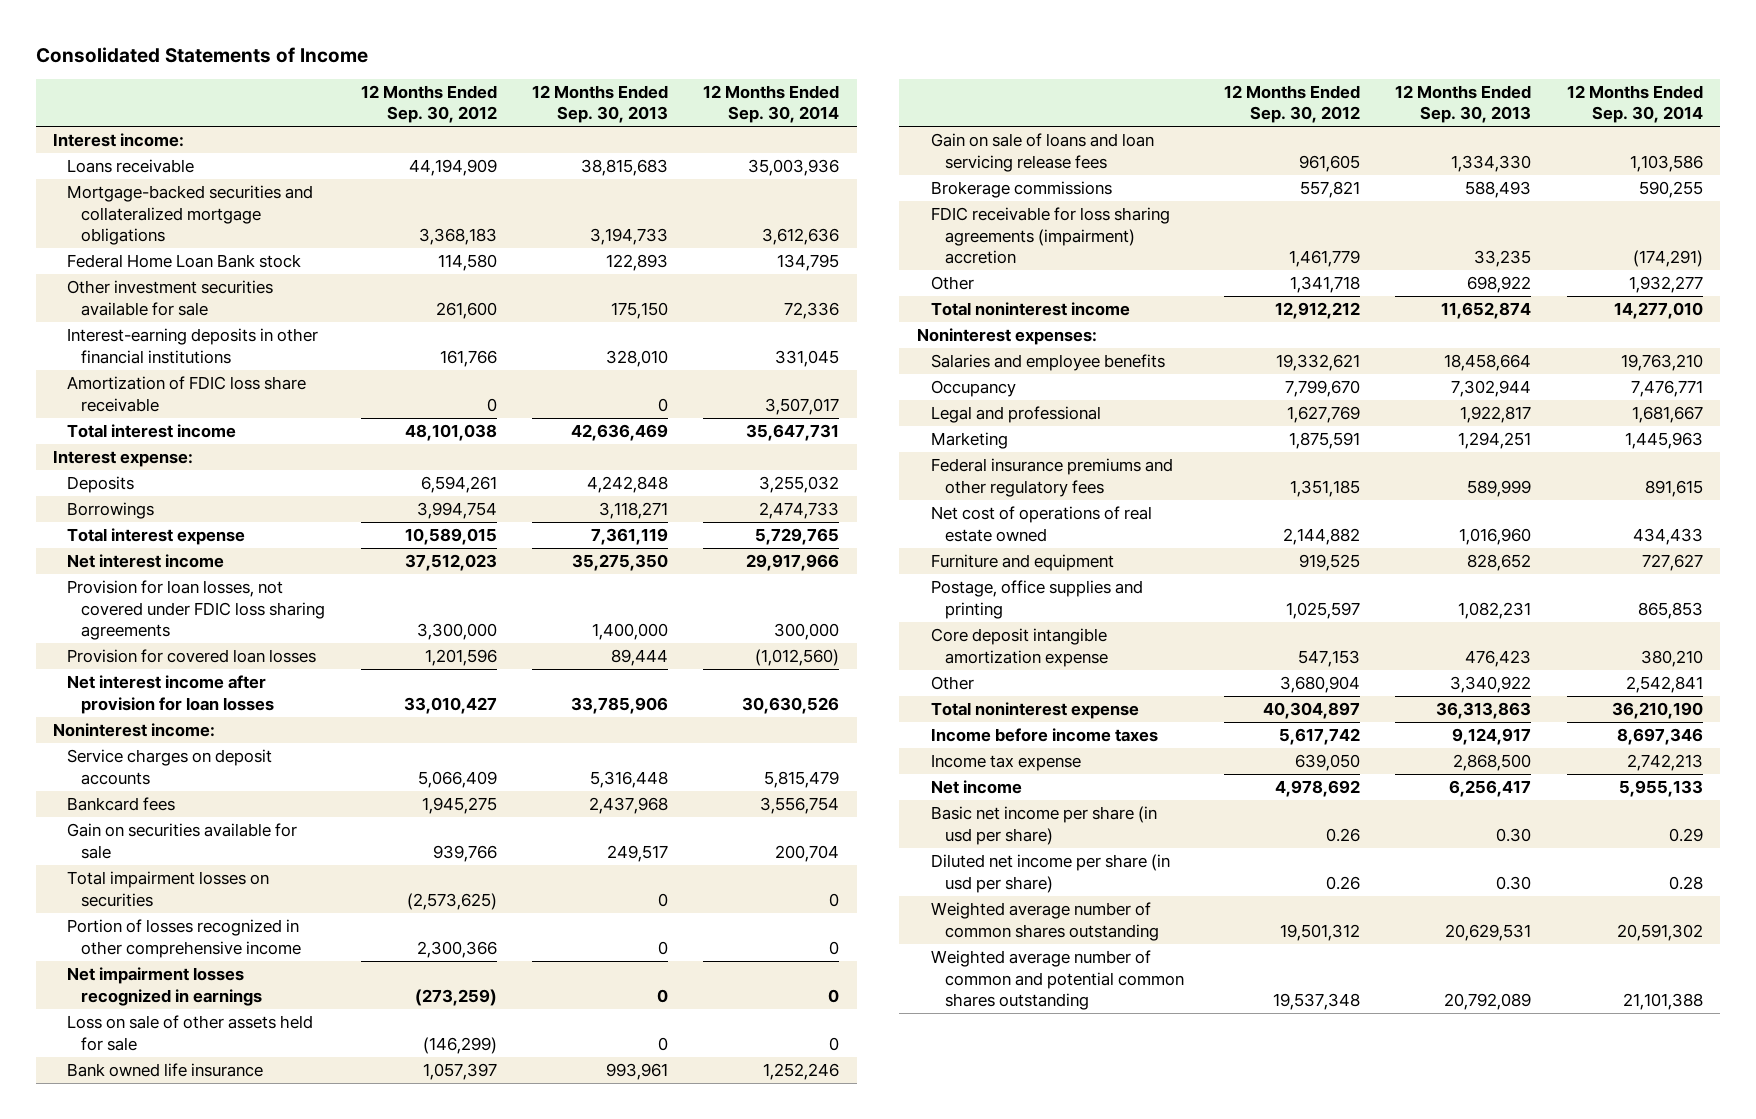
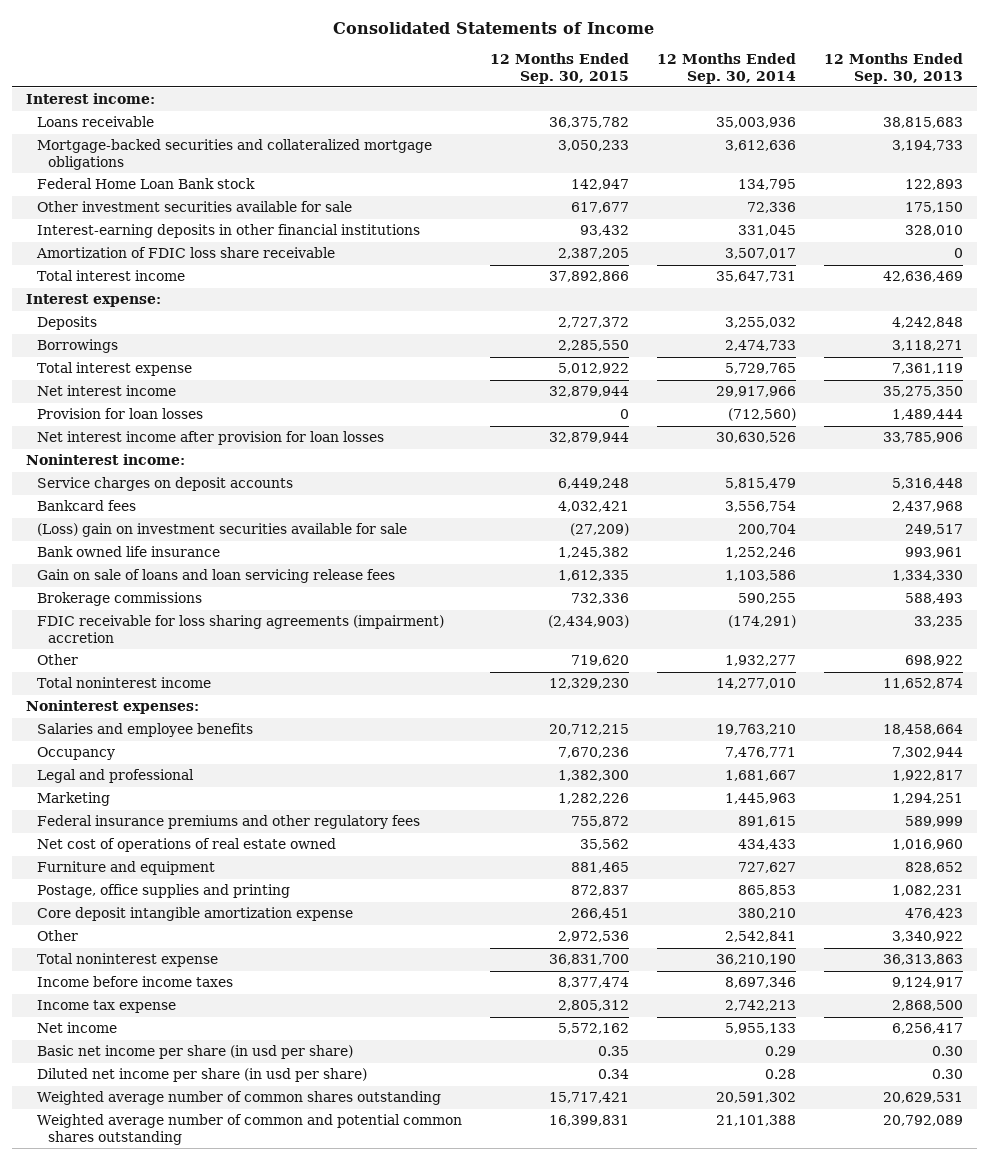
- | 12 Months Ended Sep. 30, 2012 | 12 Months Ended Sep. 30, 2013 | 12 Months Ended Sep. 30, 2014
+ | 12 Months Ended Sep. 30, 2015 | 12 Months Ended Sep. 30, 2014 | 12 Months Ended Sep. 30, 2013
- Provision for loan losses, not covered under FDIC loss sharing agreements | 3,300,000 | 1,400,000 | 300,000
- Provision for covered loan losses | 1,201,596 | 89,444 | (1,012,560)
+ Provision for loan losses | 0 | (712,560) | 1,489,444
- Gain on securities available for sale | 939,766 | 249,517 | 200,704
- Total impairment losses on securities | (2,573,625) | 0 | 0
- Portion of losses recognized in other comprehensive income | 2,300,366 | 0 | 0
- Net impairment losses recognized in earnings | (273,259) | 0 | 0
- Loss on sale of other assets held for sale | (146,299) | 0 | 0
+ (Loss) gain on investment securities available for sale | (27,209) | 200,704 | 249,517

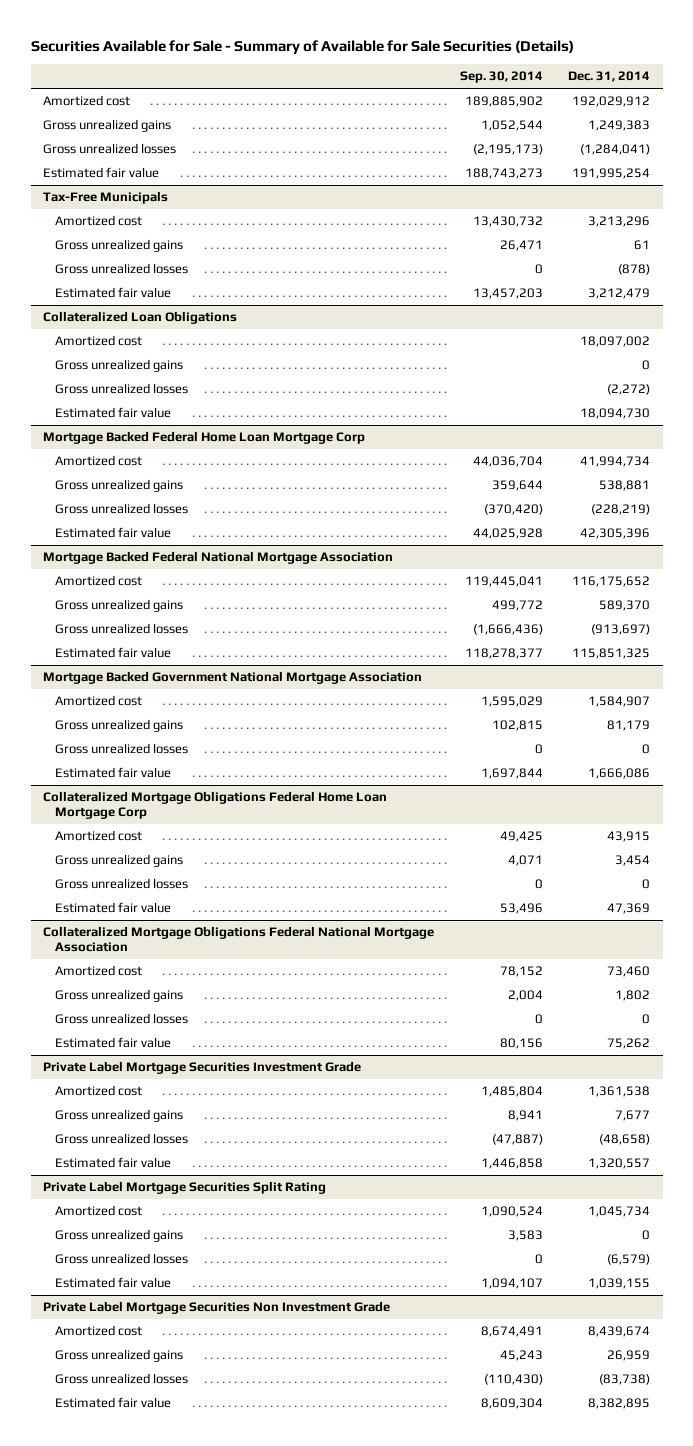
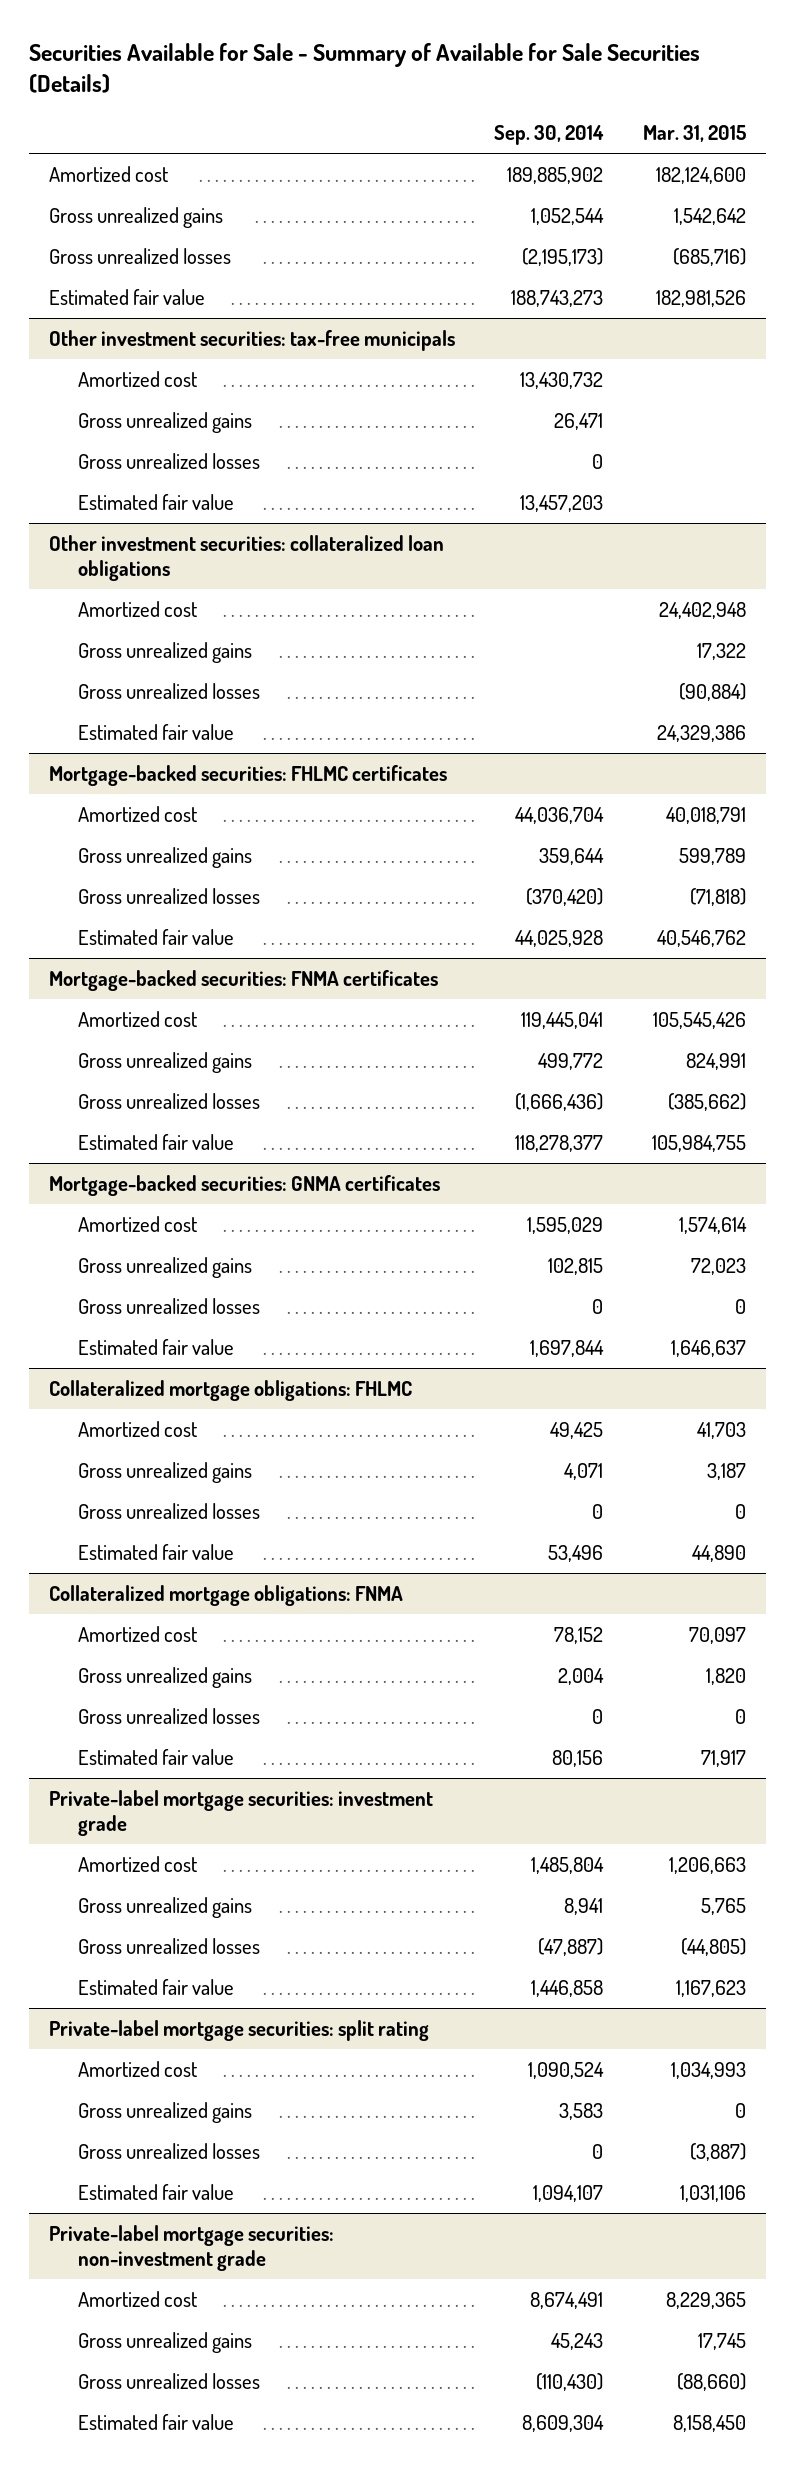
- | Sep. 30, 2014 | Dec. 31, 2014
+ | Sep. 30, 2014 | Mar. 31, 2015
- Tax-Free Municipals
+ Other investment securities: tax-free municipals
- Collateralized Loan Obligations
+ Other investment securities: collateralized loan obligations
- Mortgage Backed Federal Home Loan Mortgage Corp
+ Mortgage-backed securities: FHLMC certificates
- Mortgage Backed Federal National Mortgage Association
+ Mortgage-backed securities: FNMA certificates
- Mortgage Backed Government National Mortgage Association
+ Mortgage-backed securities: GNMA certificates
- Collateralized Mortgage Obligations Federal Home Loan Mortgage Corp
+ Collateralized mortgage obligations: FHLMC
- Collateralized Mortgage Obligations Federal National Mortgage Association
+ Collateralized mortgage obligations: FNMA
- Private Label Mortgage Securities Investment Grade
+ Private-label mortgage securities: investment grade
- Private Label Mortgage Securities Split Rating
+ Private-label mortgage securities: split rating
- Private Label Mortgage Securities Non Investment Grade
+ Private-label mortgage securities: non-investment grade

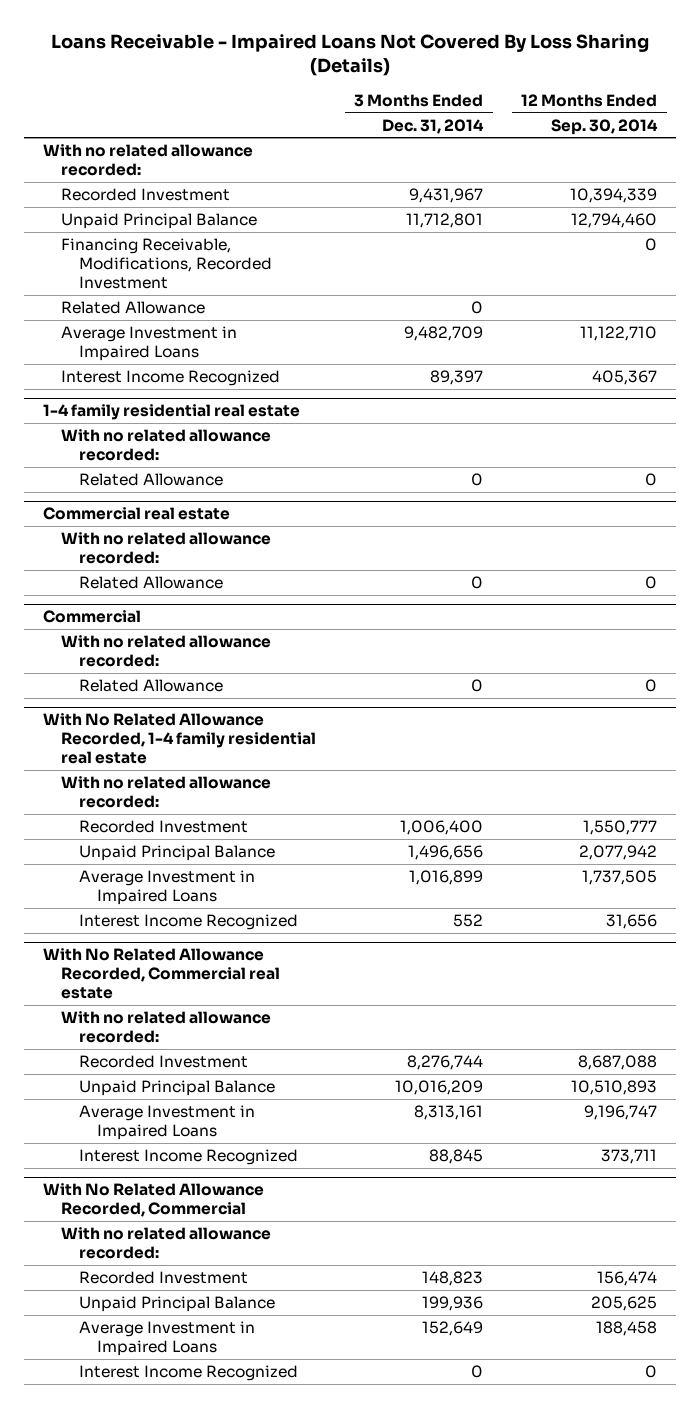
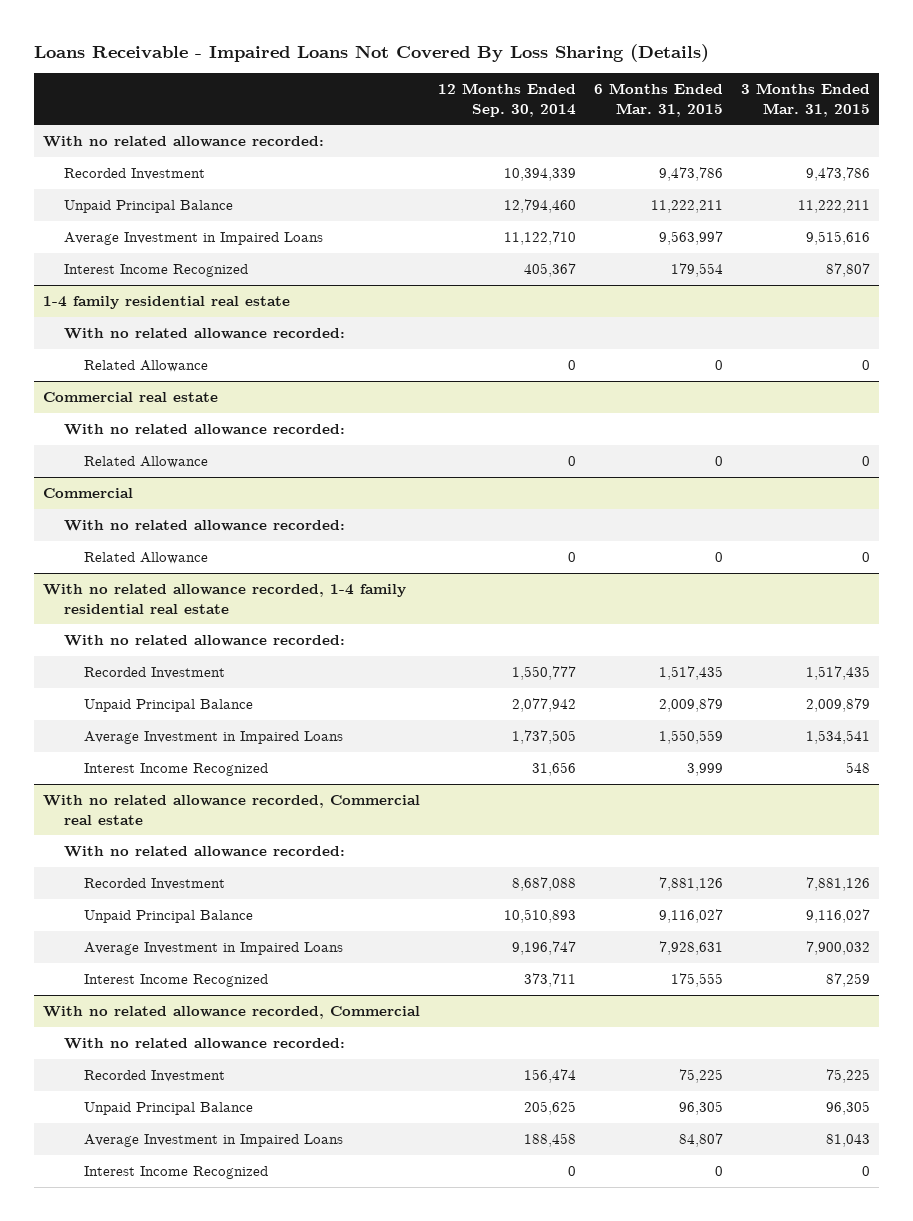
- | 3 Months Ended Dec. 31, 2014 | 12 Months Ended Sep. 30, 2014
+ | 12 Months Ended Sep. 30, 2014 | 6 Months Ended Mar. 31, 2015 | 3 Months Ended Mar. 31, 2015
- Financing Receivable, Modifications, Recorded Investment | | 0
- Related Allowance | 0 |
- With No Related Allowance Recorded, 1-4 family residential real estate
+ With no related allowance recorded, 1-4 family residential real estate
- With No Related Allowance Recorded, Commercial real estate
+ With no related allowance recorded, Commercial real estate
- With No Related Allowance Recorded, Commercial
+ With no related allowance recorded, Commercial

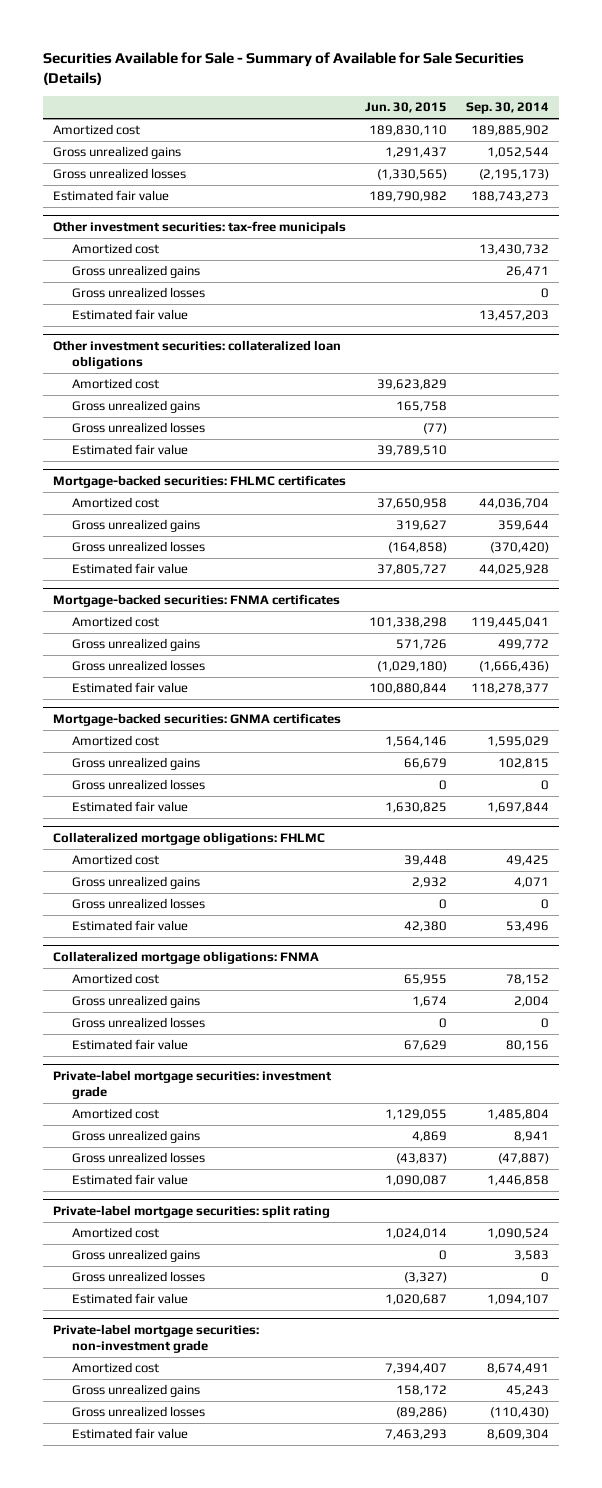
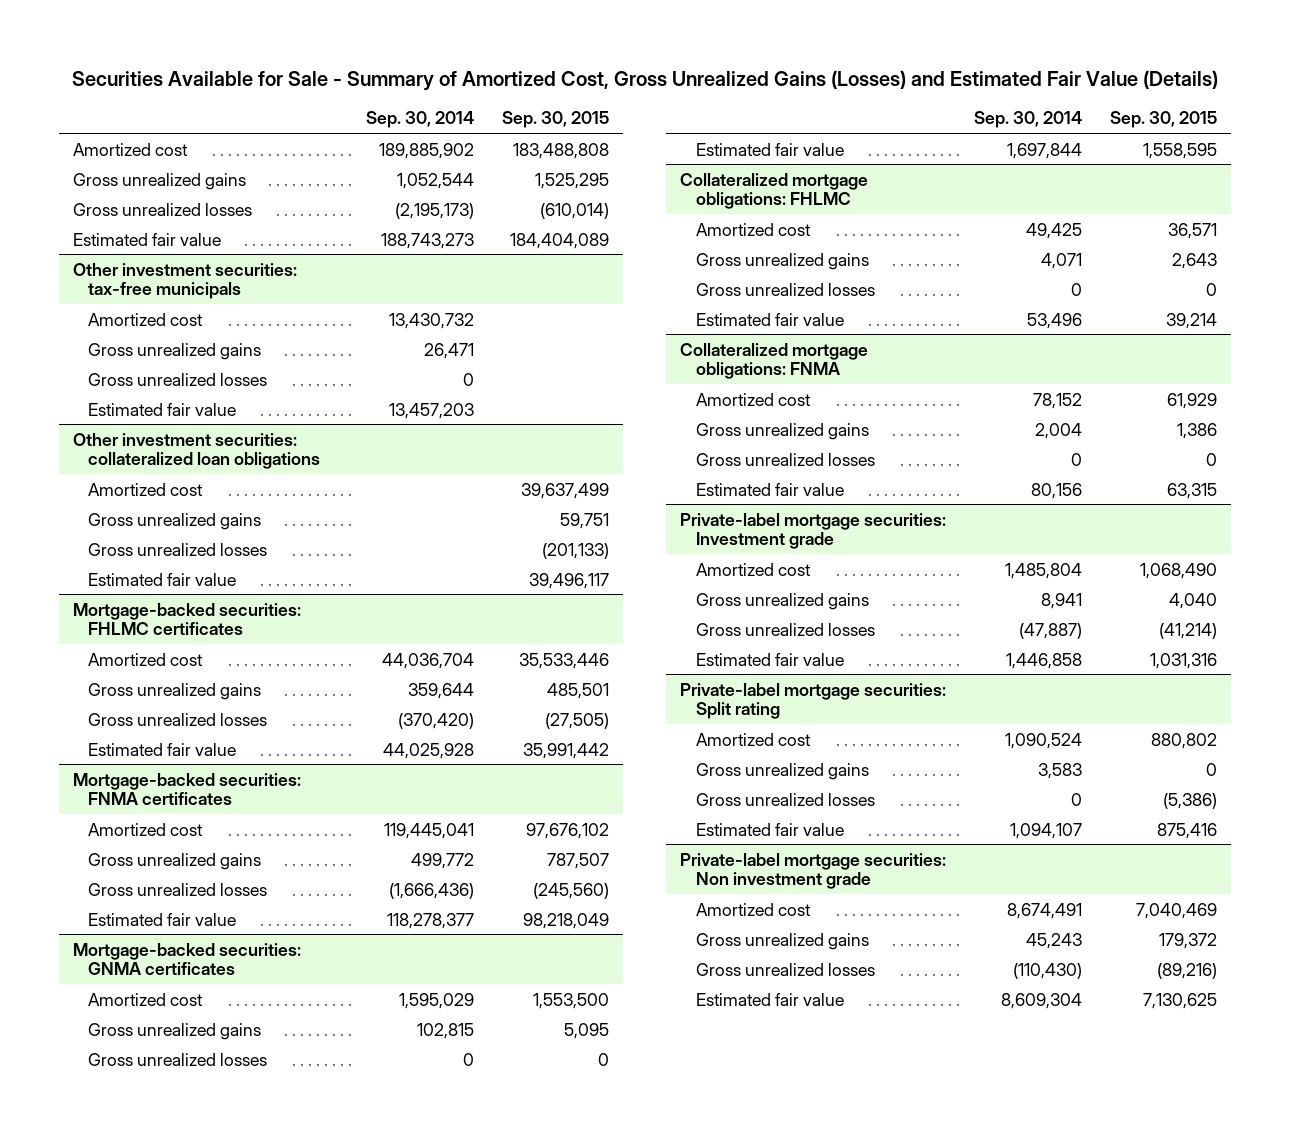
- Securities Available for Sale - Summary of Available for Sale Securities (Details)
+ Securities Available for Sale - Summary of Amortized Cost, Gross Unrealized Gains (Losses) and Estimated Fair Value (Details)
- | Jun. 30, 2015 | Sep. 30, 2014
+ | Sep. 30, 2014 | Sep. 30, 2015
- Private-label mortgage securities: investment grade
+ Private-label mortgage securities: Investment grade
- Private-label mortgage securities: split rating
+ Private-label mortgage securities: Split rating
- Private-label mortgage securities: non-investment grade
+ Private-label mortgage securities: Non investment grade

